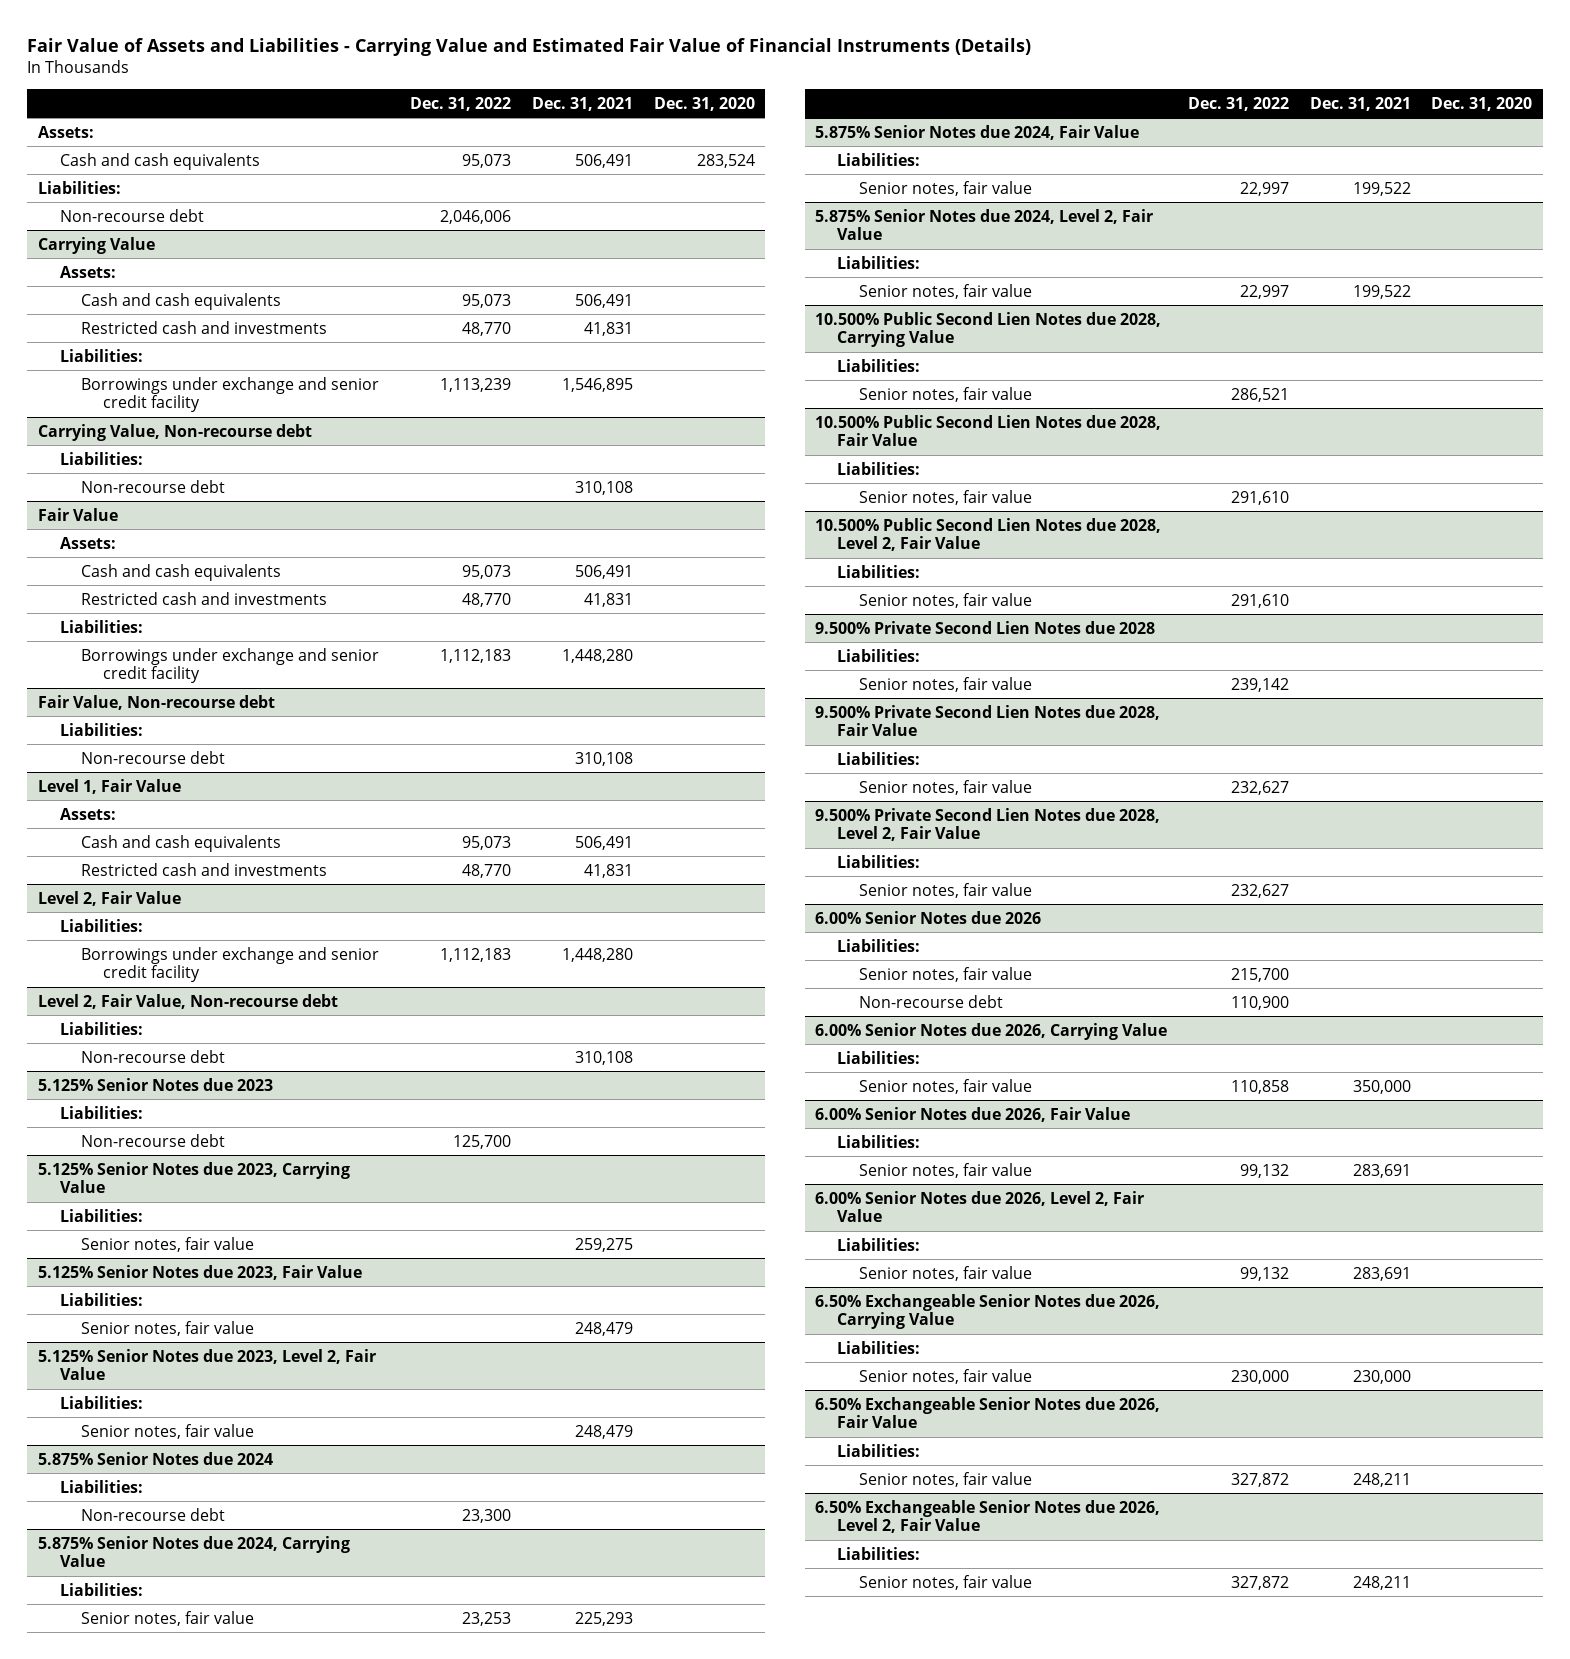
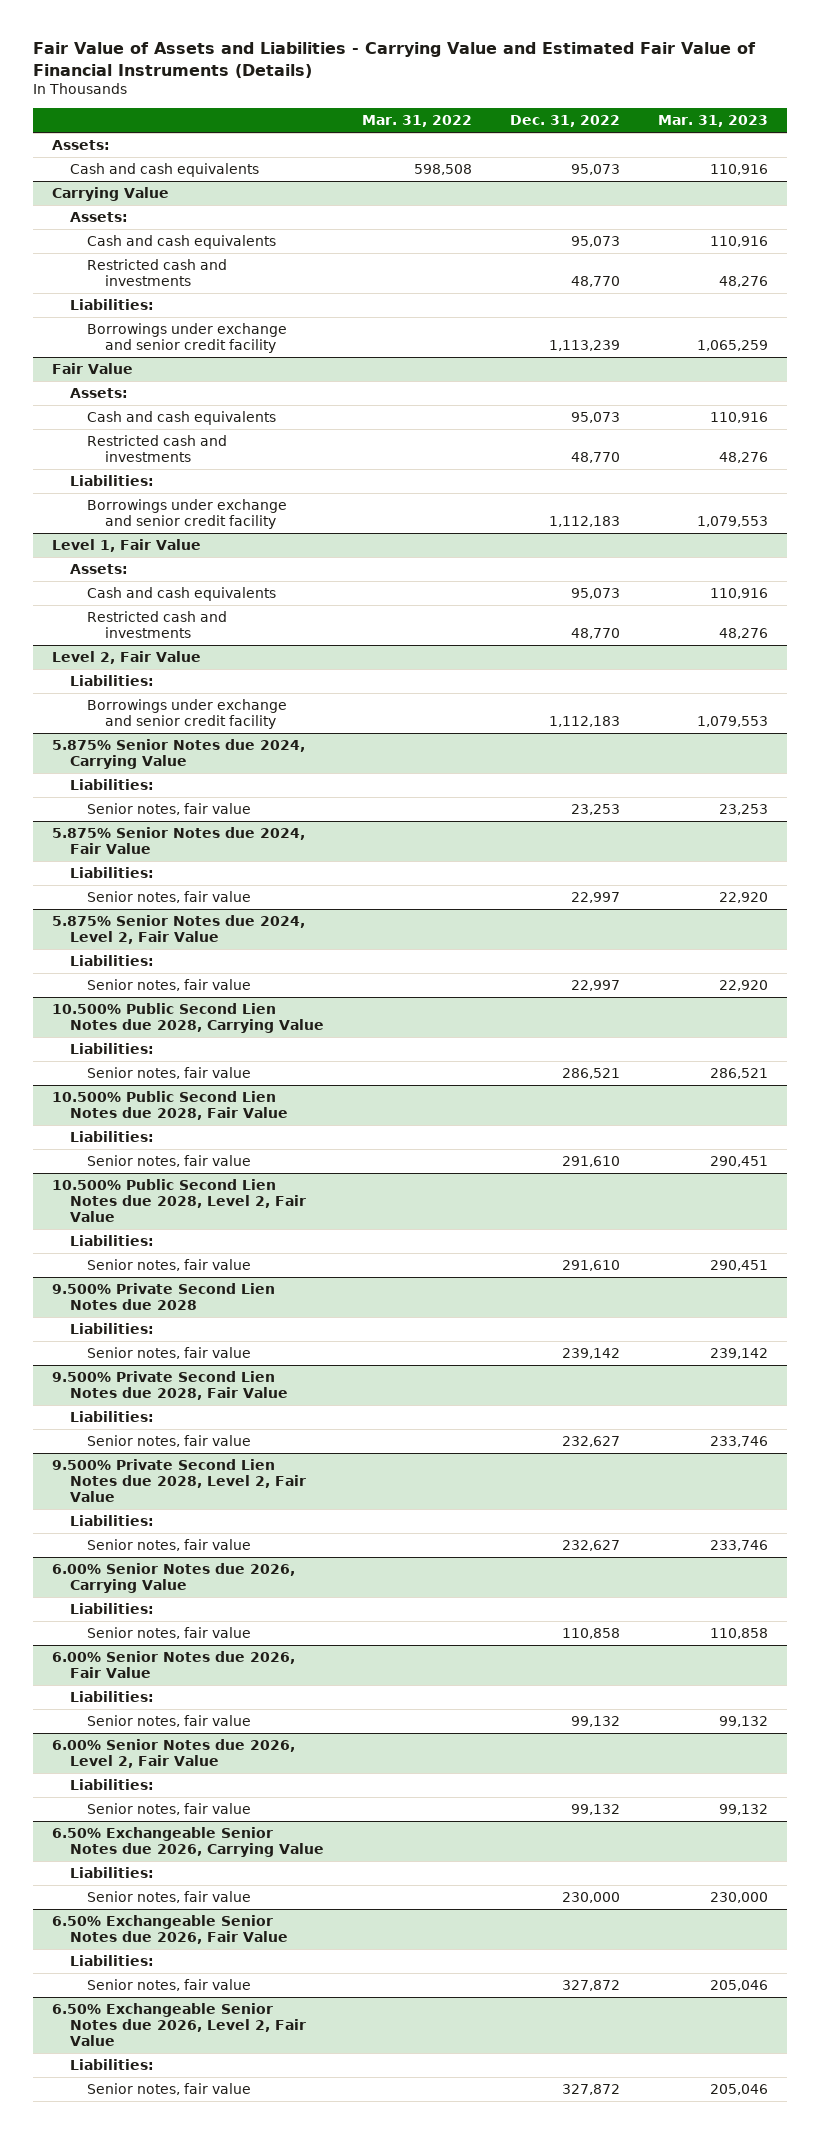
- | Dec. 31, 2022 | Dec. 31, 2021 | Dec. 31, 2020
+ | Mar. 31, 2022 | Dec. 31, 2022 | Mar. 31, 2023
- Liabilities:
- Non-recourse debt | 2,046,006 | |
- Carrying Value, Non-recourse debt
- Liabilities:
- Non-recourse debt | | 310,108 |
- Fair Value, Non-recourse debt
- Liabilities:
- Non-recourse debt | | 310,108 |
- Level 2, Fair Value, Non-recourse debt
- Liabilities:
- Non-recourse debt | | 310,108 |
- 5.125% Senior Notes due 2023
- Liabilities:
- Non-recourse debt | 125,700 | |
- 5.125% Senior Notes due 2023, Carrying Value
- Liabilities:
- Senior notes, fair value | | 259,275 |
- 5.125% Senior Notes due 2023, Fair Value
- Liabilities:
- Senior notes, fair value | | 248,479 |
- 5.125% Senior Notes due 2023, Level 2, Fair Value
- Liabilities:
- Senior notes, fair value | | 248,479 |
- 5.875% Senior Notes due 2024
- Liabilities:
- Non-recourse debt | 23,300 | |
- 6.00% Senior Notes due 2026
- Liabilities:
- Senior notes, fair value | 215,700 | |
- Non-recourse debt | 110,900 | |

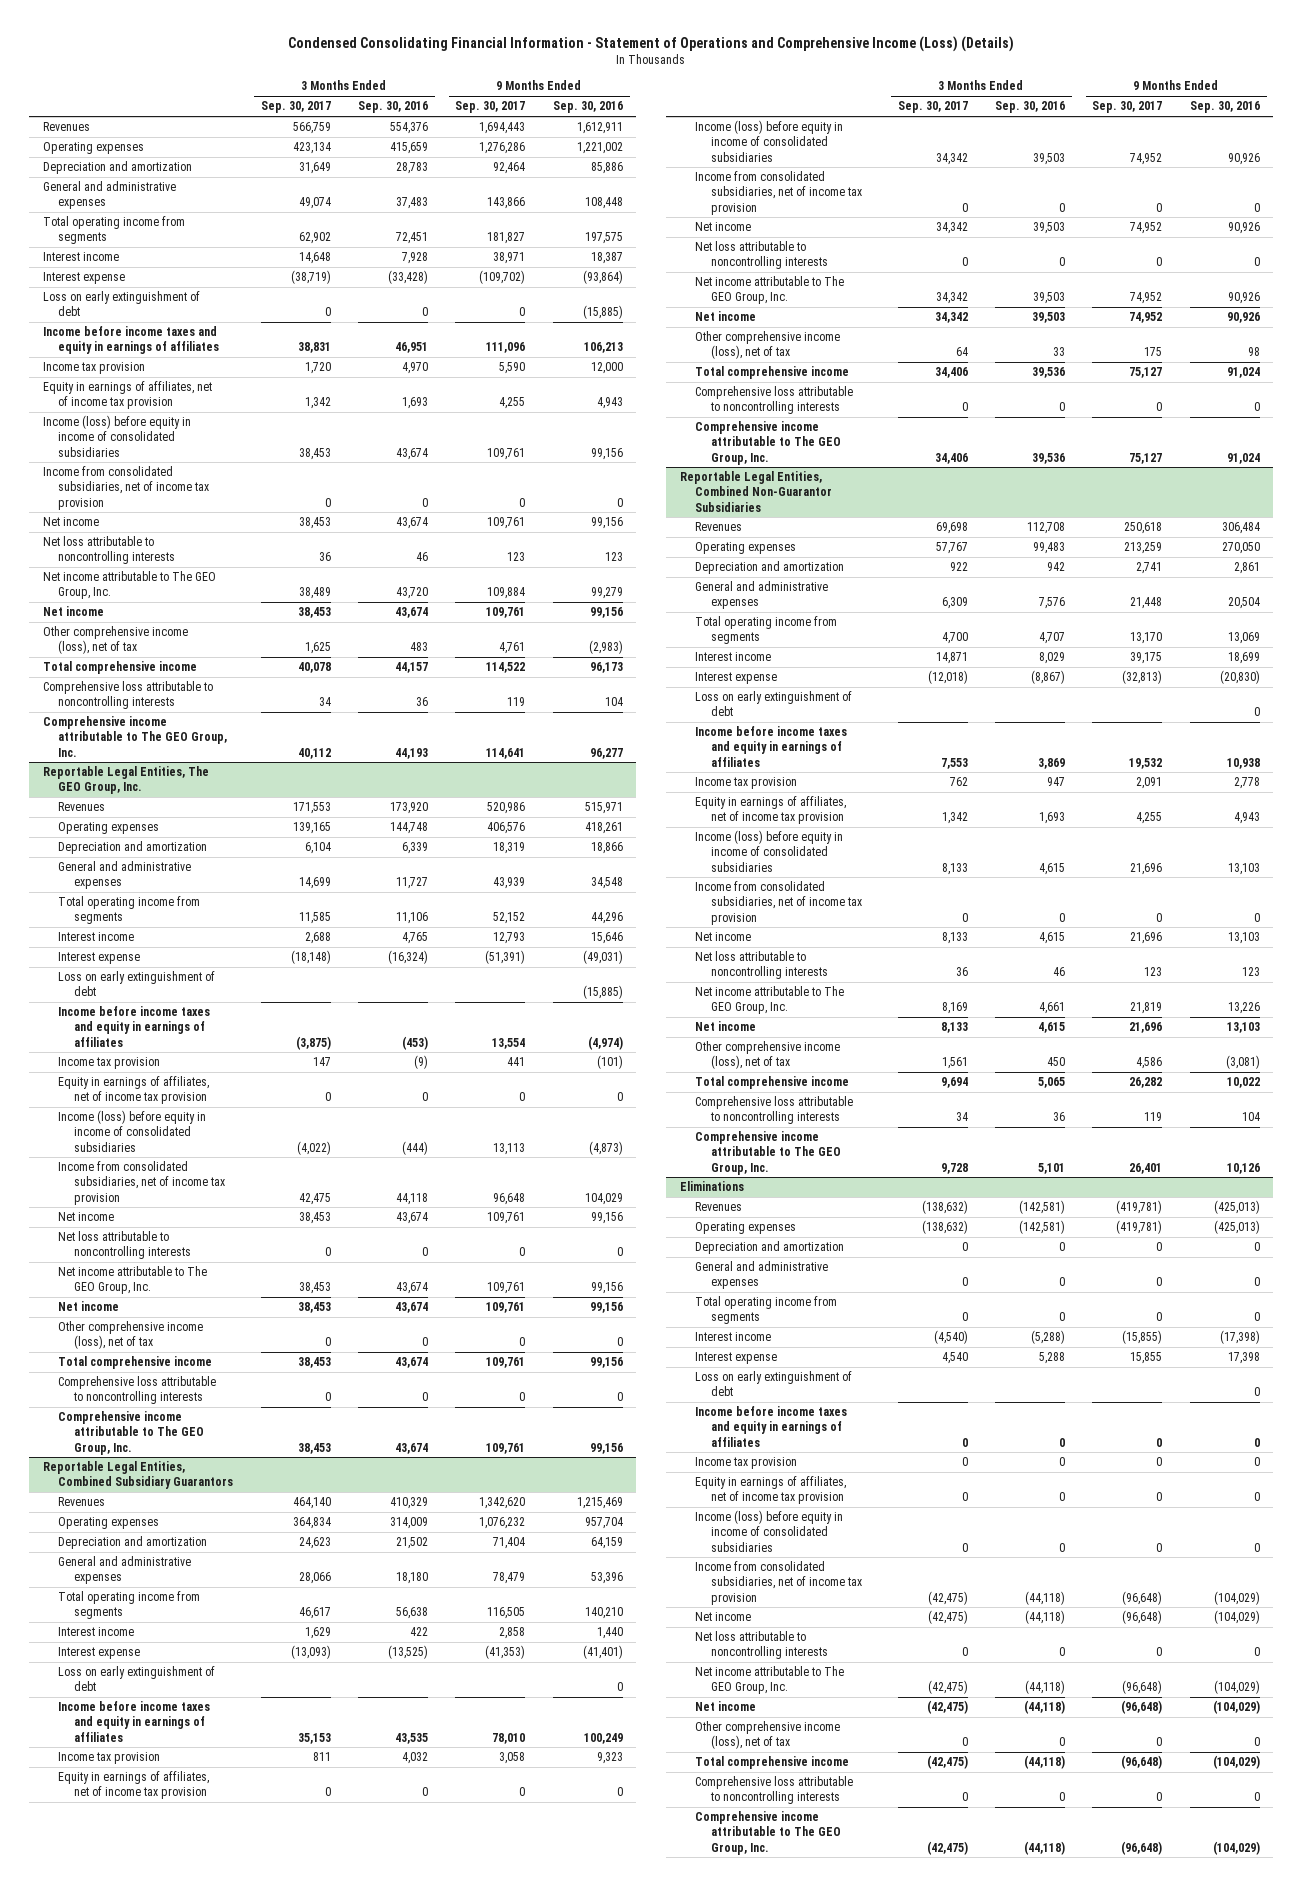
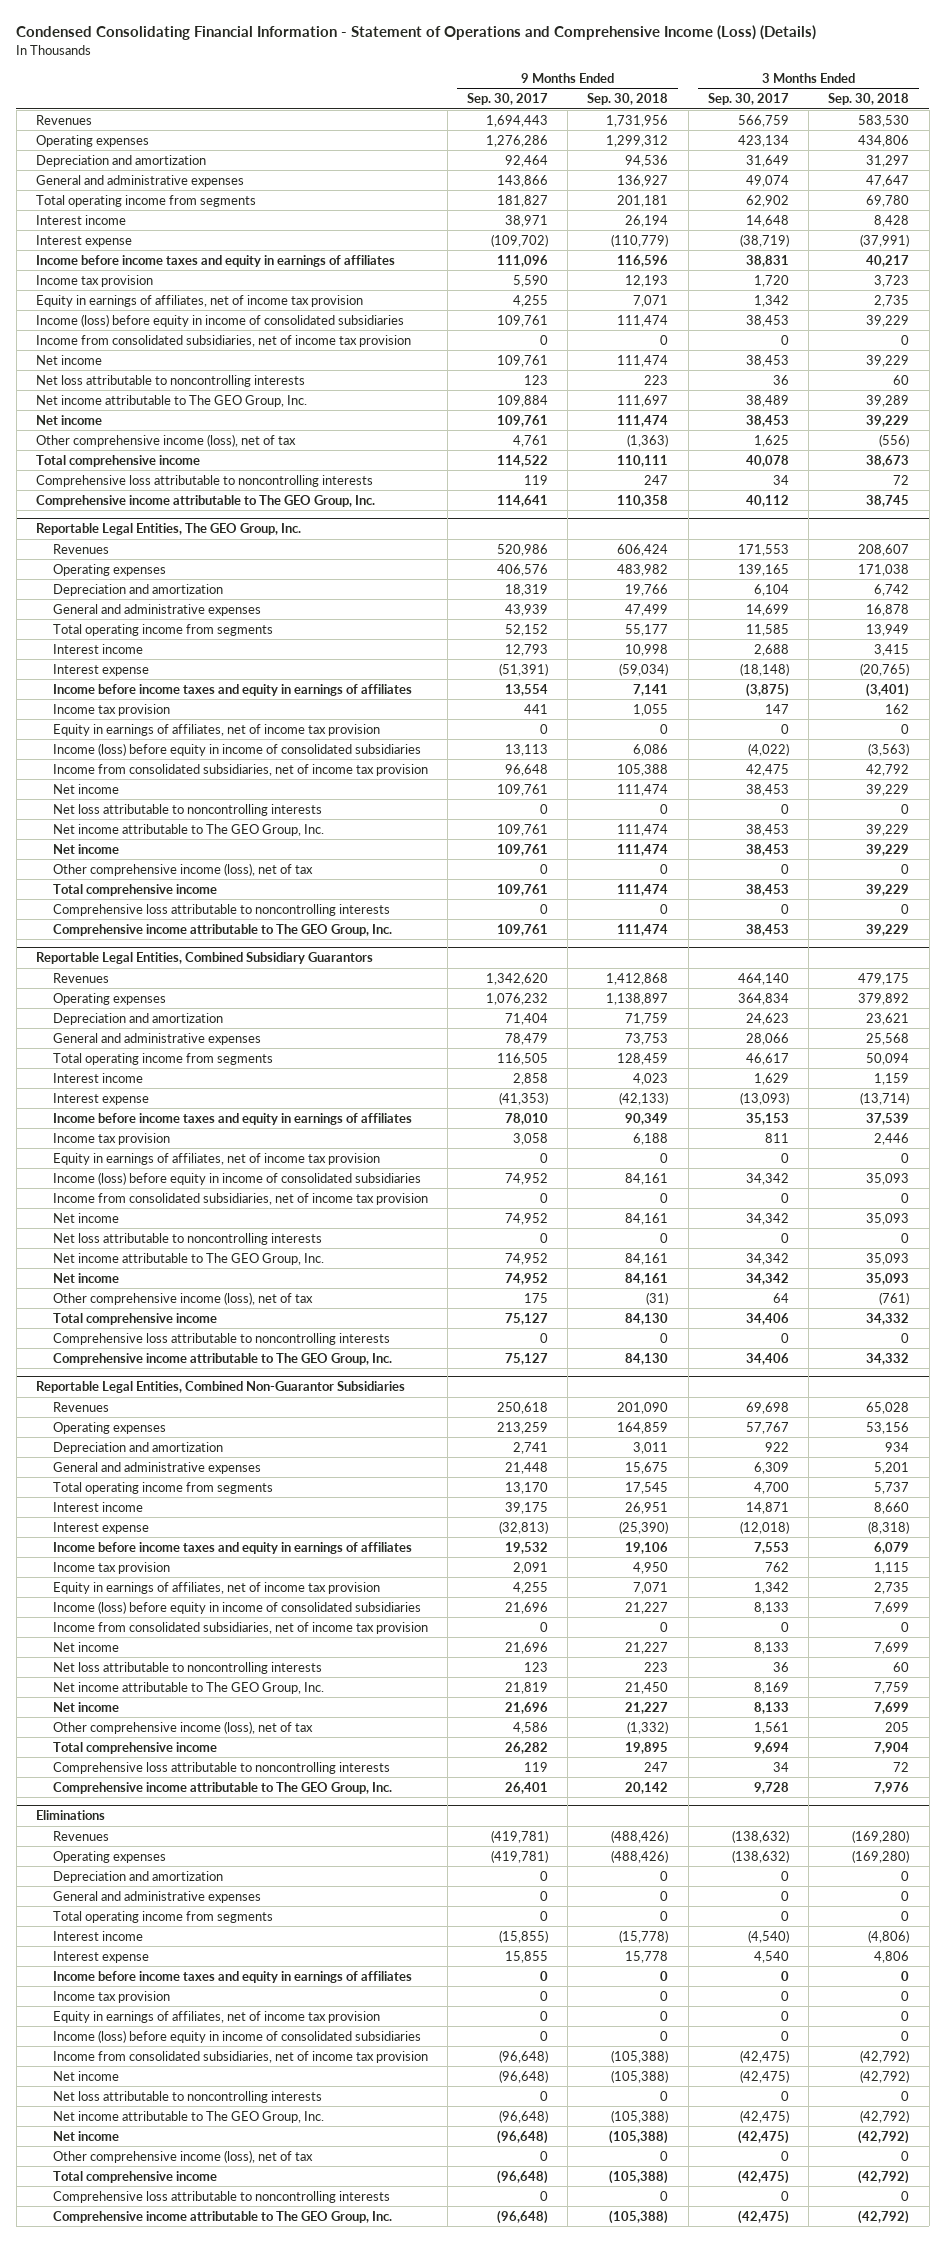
- | 3 Months Ended Sep. 30, 2017 | 3 Months Ended Sep. 30, 2016 | 9 Months Ended Sep. 30, 2017 | 9 Months Ended Sep. 30, 2016
+ | 9 Months Ended Sep. 30, 2017 | 9 Months Ended Sep. 30, 2018 | 3 Months Ended Sep. 30, 2017 | 3 Months Ended Sep. 30, 2018
- Loss on early extinguishment of debt | 0 | 0 | 0 | (15,885)
@ Reportable Legal Entities, The GEO Group, Inc.
- Loss on early extinguishment of debt | | | | (15,885)
@ Reportable Legal Entities, Combined Subsidiary Guarantors
- Loss on early extinguishment of debt | | | | 0
@ Reportable Legal Entities, Combined Non-Guarantor Subsidiaries
- Loss on early extinguishment of debt | | | | 0
@ Eliminations
- Loss on early extinguishment of debt | | | | 0

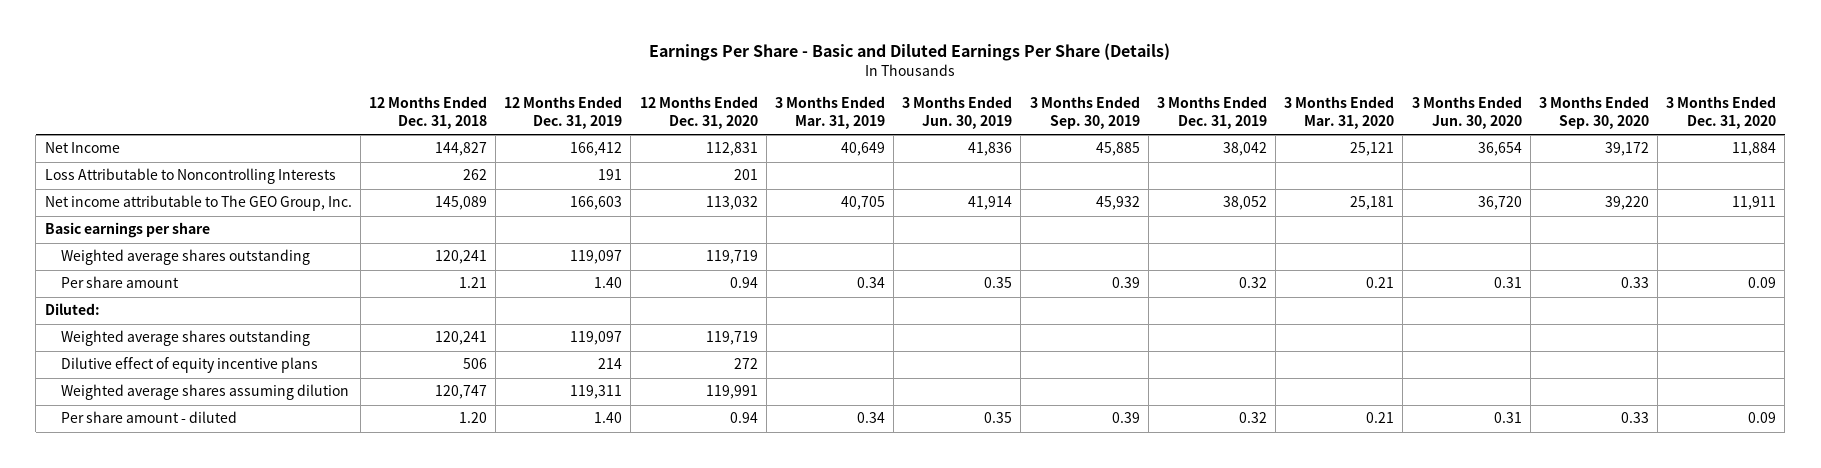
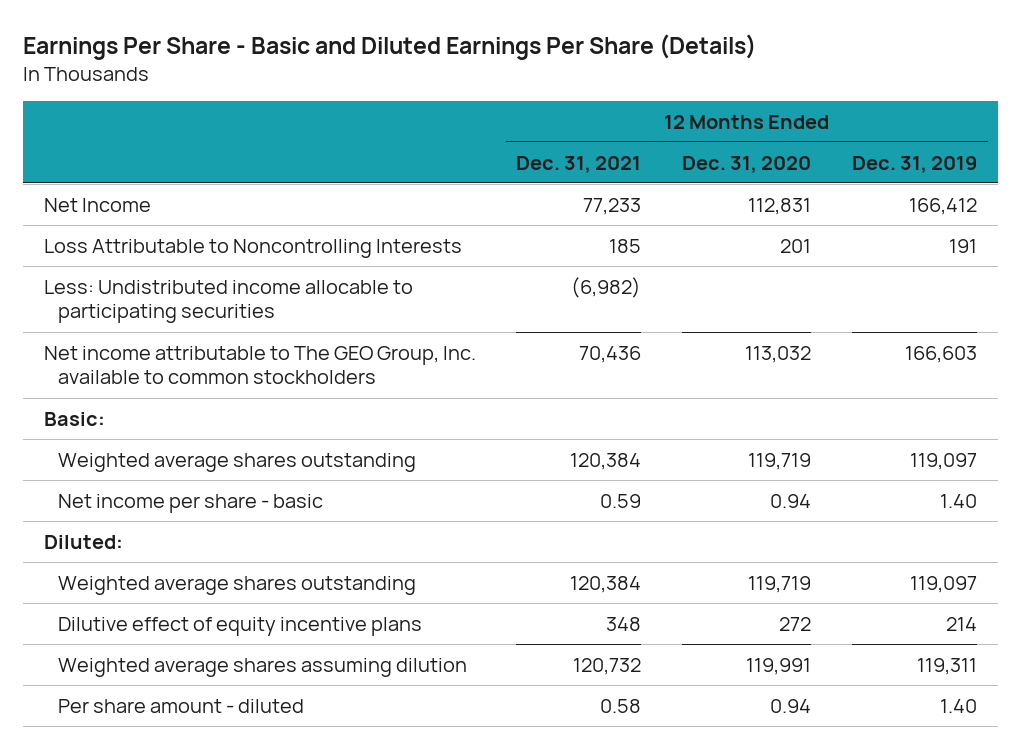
- | 12 Months Ended Dec. 31, 2018 | 12 Months Ended Dec. 31, 2019 | 12 Months Ended Dec. 31, 2020 | 3 Months Ended Mar. 31, 2019 | 3 Months Ended Jun. 30, 2019 | 3 Months Ended Sep. 30, 2019 | 3 Months Ended Dec. 31, 2019 | 3 Months Ended Mar. 31, 2020 | 3 Months Ended Jun. 30, 2020 | 3 Months Ended Sep. 30, 2020 | 3 Months Ended Dec. 31, 2020
+ | 12 Months Ended Dec. 31, 2021 | 12 Months Ended Dec. 31, 2020 | 12 Months Ended Dec. 31, 2019
- Net income attributable to The GEO Group, Inc. | 145,089 | 166,603 | 113,032 | 40,705 | 41,914 | 45,932 | 38,052 | 25,181 | 36,720 | 39,220 | 11,911
- Basic earnings per share
+ Less: Undistributed income allocable to participating securities | (6,982) | |
+ Net income attributable to The GEO Group, Inc. available to common stockholders | 70,436 | 113,032 | 166,603
+ Basic:
- Per share amount | 1.21 | 1.40 | 0.94 | 0.34 | 0.35 | 0.39 | 0.32 | 0.21 | 0.31 | 0.33 | 0.09
+ Net income per share - basic | 0.59 | 0.94 | 1.40

